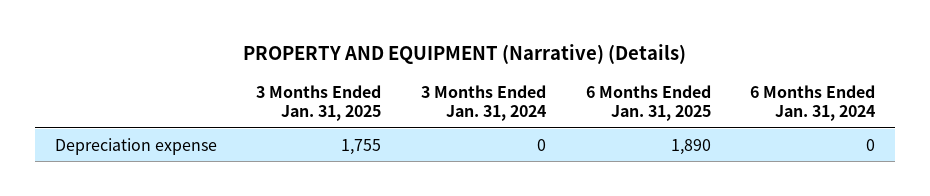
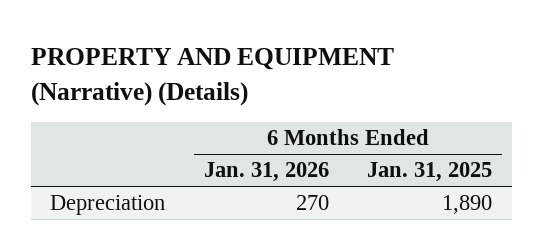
- | 3 Months Ended Jan. 31, 2025 | 3 Months Ended Jan. 31, 2024 | 6 Months Ended Jan. 31, 2025 | 6 Months Ended Jan. 31, 2024
+ | 6 Months Ended Jan. 31, 2026 | 6 Months Ended Jan. 31, 2025
- Depreciation expense | 1,755 | 0 | 1,890 | 0
+ Depreciation | 270 | 1,890

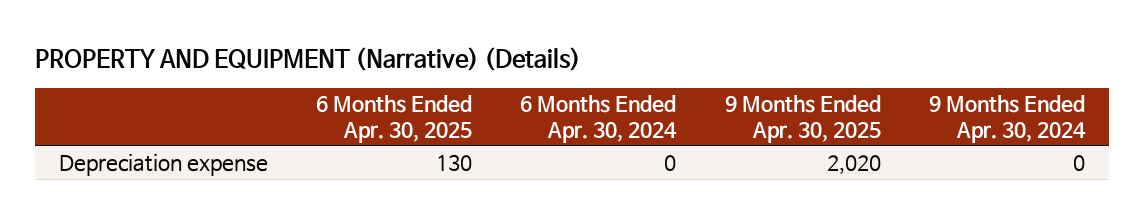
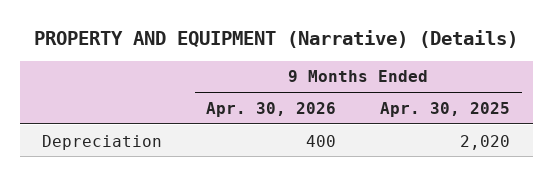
- | 6 Months Ended Apr. 30, 2025 | 6 Months Ended Apr. 30, 2024 | 9 Months Ended Apr. 30, 2025 | 9 Months Ended Apr. 30, 2024
+ | 9 Months Ended Apr. 30, 2026 | 9 Months Ended Apr. 30, 2025
- Depreciation expense | 130 | 0 | 2,020 | 0
+ Depreciation | 400 | 2,020

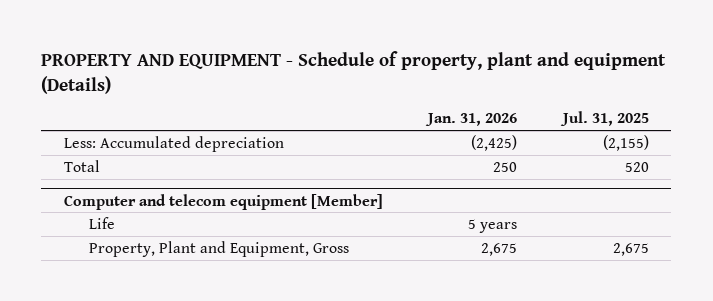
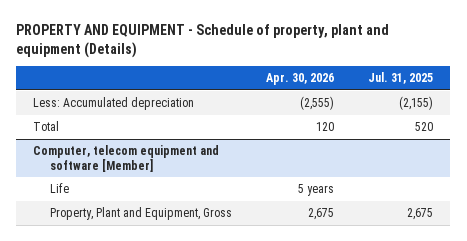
- | Jan. 31, 2026 | Jul. 31, 2025
+ | Apr. 30, 2026 | Jul. 31, 2025
- Computer and telecom equipment [Member]
+ Computer, telecom equipment and software [Member]

